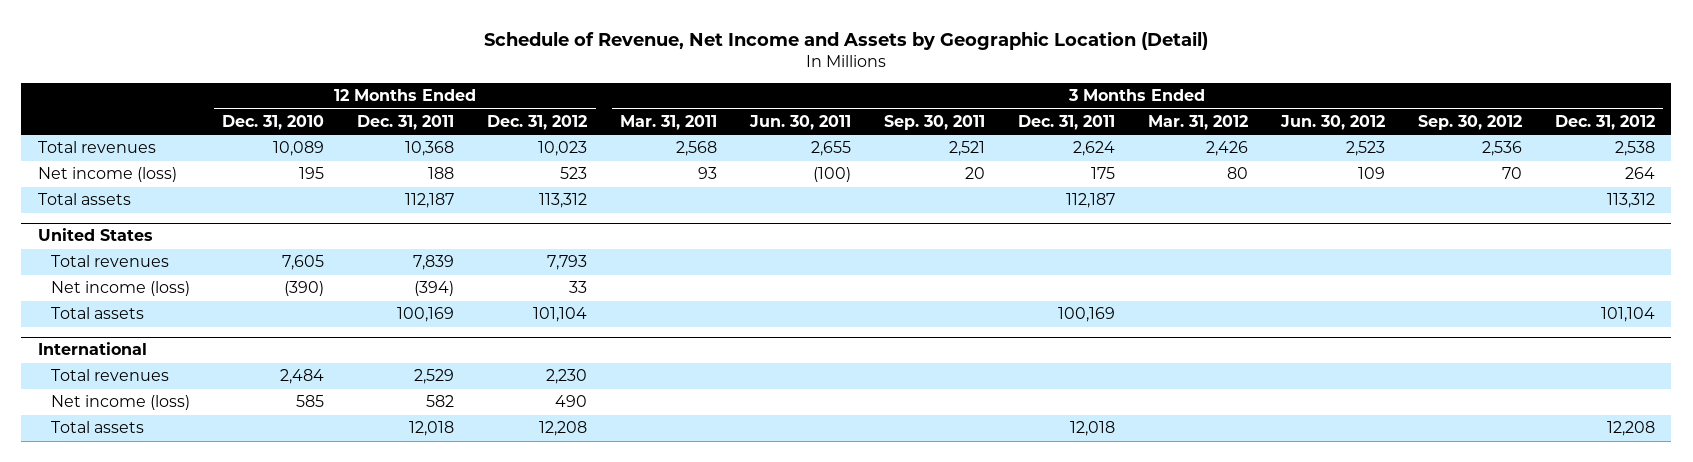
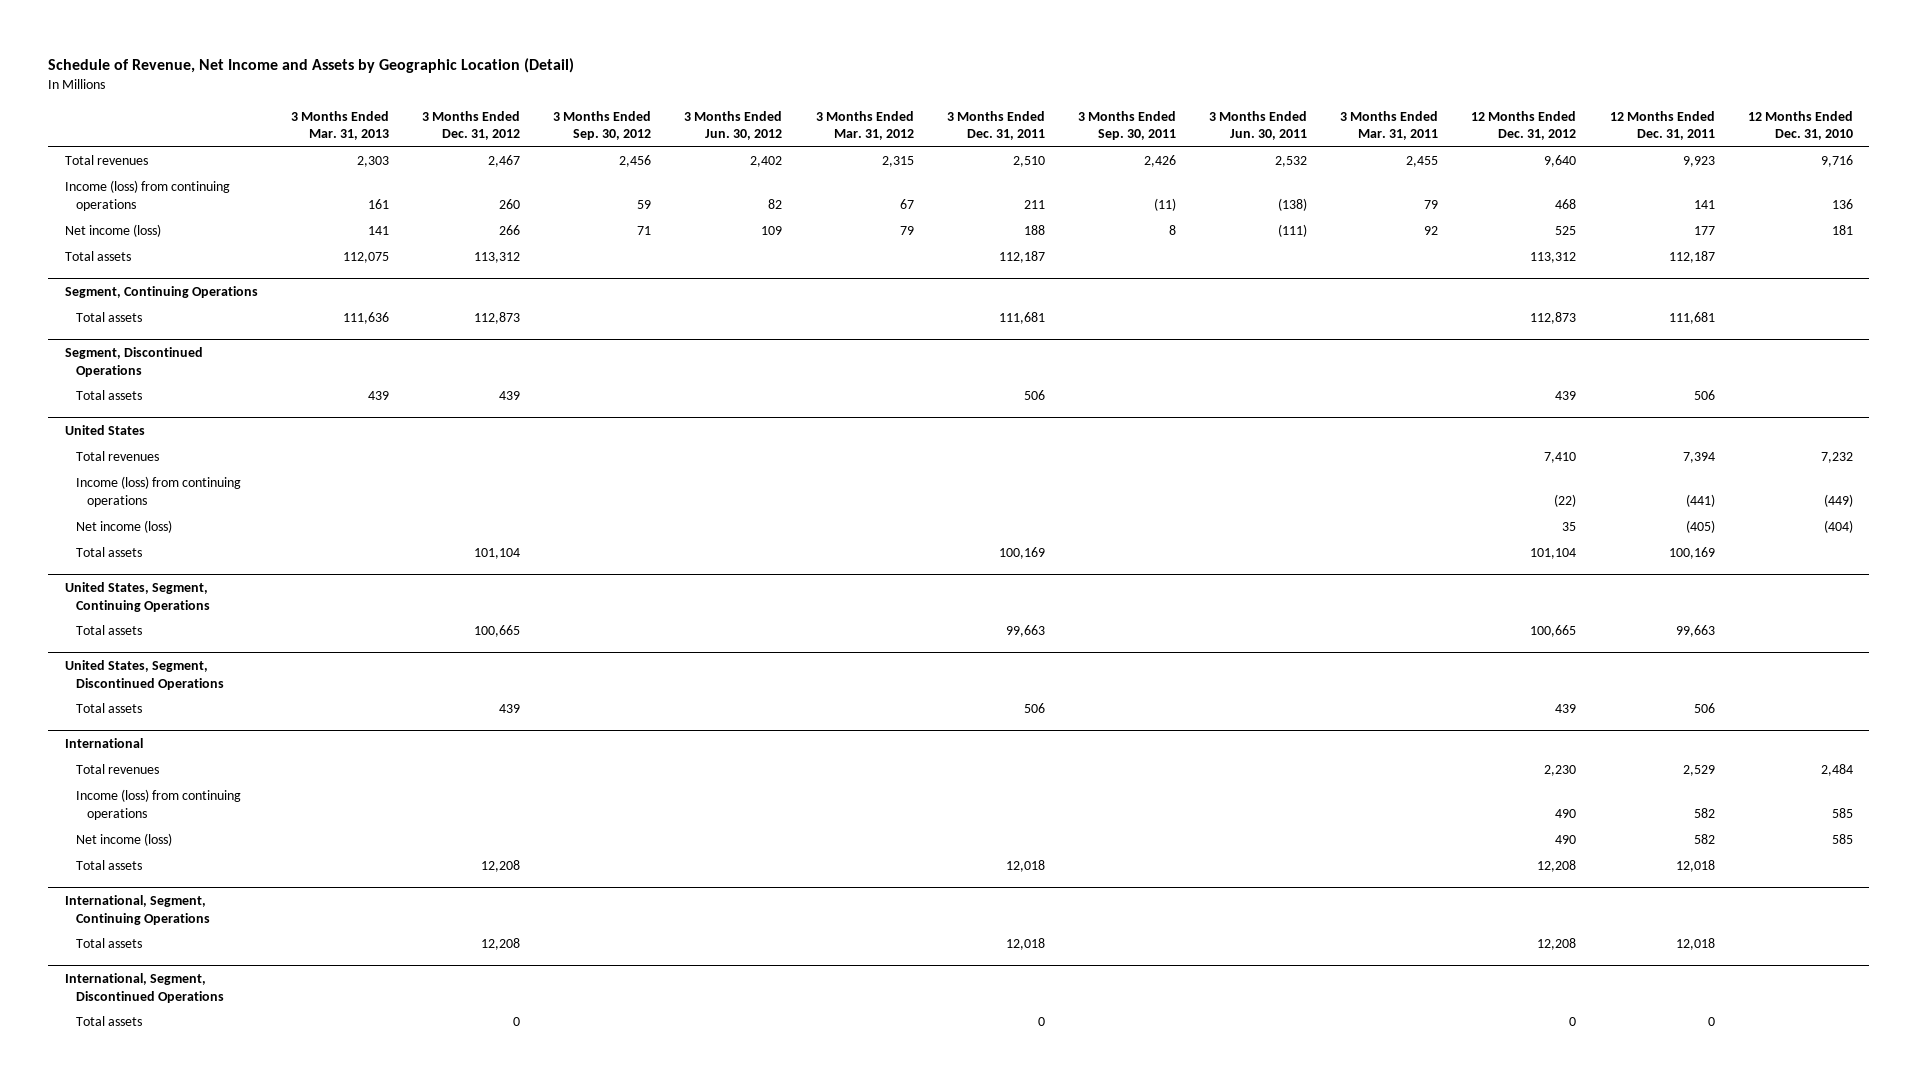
- | 12 Months Ended Dec. 31, 2010 | 12 Months Ended Dec. 31, 2011 | 12 Months Ended Dec. 31, 2012 | 3 Months Ended Mar. 31, 2011 | 3 Months Ended Jun. 30, 2011 | 3 Months Ended Sep. 30, 2011 | 3 Months Ended Dec. 31, 2011 | 3 Months Ended Mar. 31, 2012 | 3 Months Ended Jun. 30, 2012 | 3 Months Ended Sep. 30, 2012 | 3 Months Ended Dec. 31, 2012
+ | 3 Months Ended Mar. 31, 2013 | 3 Months Ended Dec. 31, 2012 | 3 Months Ended Sep. 30, 2012 | 3 Months Ended Jun. 30, 2012 | 3 Months Ended Mar. 31, 2012 | 3 Months Ended Dec. 31, 2011 | 3 Months Ended Sep. 30, 2011 | 3 Months Ended Jun. 30, 2011 | 3 Months Ended Mar. 31, 2011 | 12 Months Ended Dec. 31, 2012 | 12 Months Ended Dec. 31, 2011 | 12 Months Ended Dec. 31, 2010
- Total revenues | 10,089 | 10,368 | 10,023 | 2,568 | 2,655 | 2,521 | 2,624 | 2,426 | 2,523 | 2,536 | 2,538
- Net income (loss) | 195 | 188 | 523 | 93 | (100) | 20 | 175 | 80 | 109 | 70 | 264
+ Total revenues | 2,303 | 2,467 | 2,456 | 2,402 | 2,315 | 2,510 | 2,426 | 2,532 | 2,455 | 9,640 | 9,923 | 9,716
+ Income (loss) from continuing operations | 161 | 260 | 59 | 82 | 67 | 211 | (11) | (138) | 79 | 468 | 141 | 136
+ Net income (loss) | 141 | 266 | 71 | 109 | 79 | 188 | 8 | (111) | 92 | 525 | 177 | 181
+ Segment, Continuing Operations
+ Total assets | 111,636 | 112,873 | | | | 111,681 | | | | 112,873 | 111,681 |
+ Segment, Discontinued Operations
+ Total assets | 439 | 439 | | | | 506 | | | | 439 | 506 |
@ United States
- Total revenues | 7,605 | 7,839 | 7,793 | | | | | | | |
- Net income (loss) | (390) | (394) | 33 | | | | | | | |
+ Total revenues | | | | | | | | | | 7,410 | 7,394 | 7,232
+ Income (loss) from continuing operations | | | | | | | | | | (22) | (441) | (449)
+ Net income (loss) | | | | | | | | | | 35 | (405) | (404)
+ United States, Segment, Continuing Operations
+ Total assets | | 100,665 | | | | 99,663 | | | | 100,665 | 99,663 |
+ United States, Segment, Discontinued Operations
+ Total assets | | 439 | | | | 506 | | | | 439 | 506 |
@ International
+ Income (loss) from continuing operations | | | | | | | | | | 490 | 582 | 585
+ International, Segment, Continuing Operations
+ Total assets | | 12,208 | | | | 12,018 | | | | 12,208 | 12,018 |
+ International, Segment, Discontinued Operations
+ Total assets | | 0 | | | | 0 | | | | 0 | 0 |

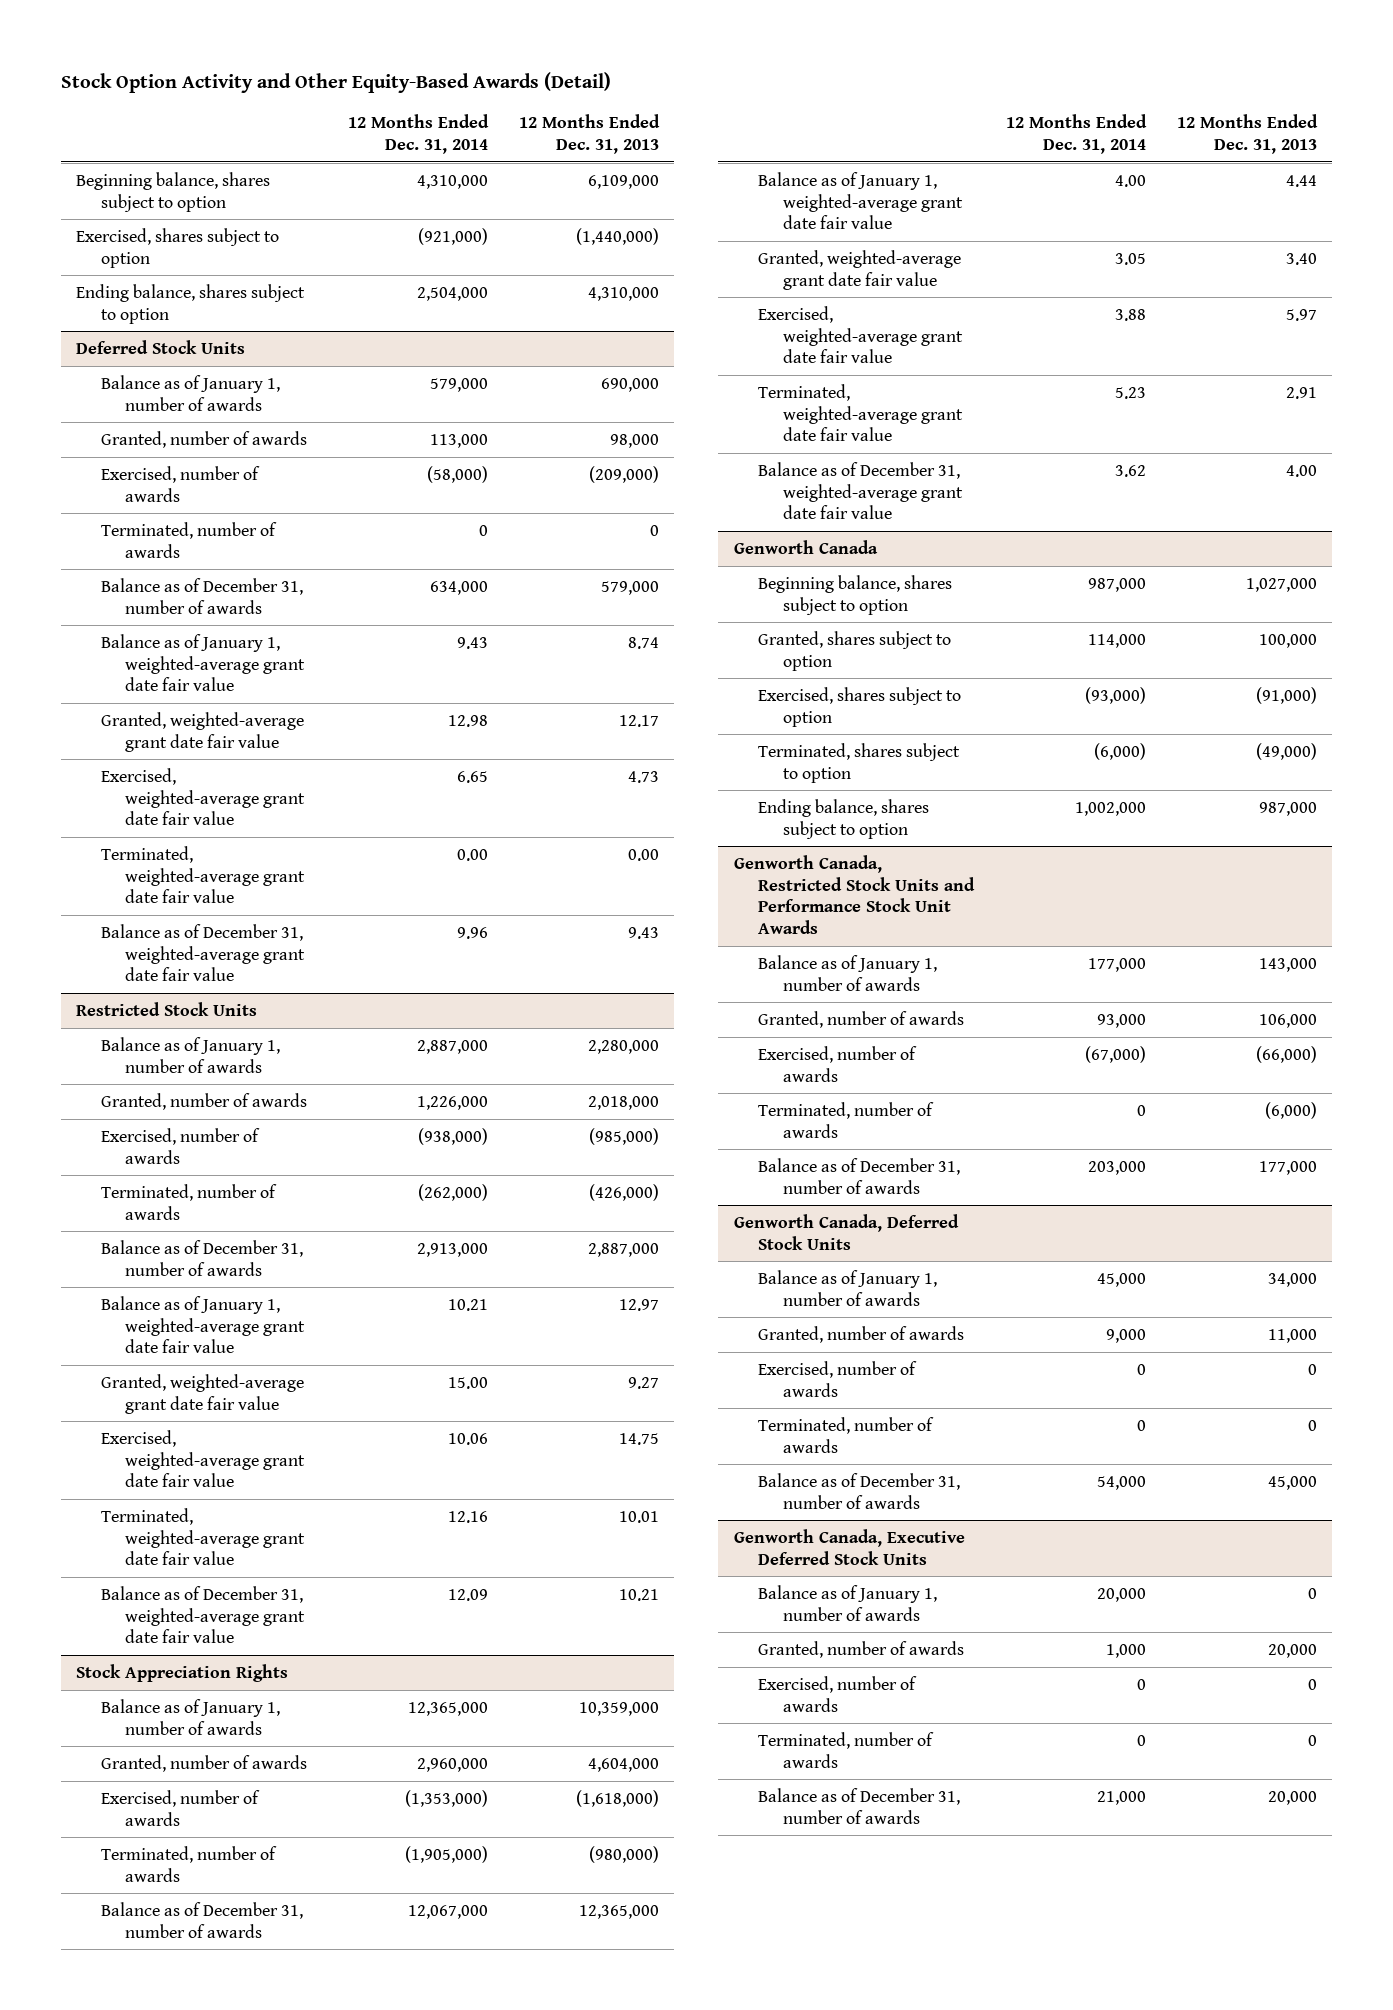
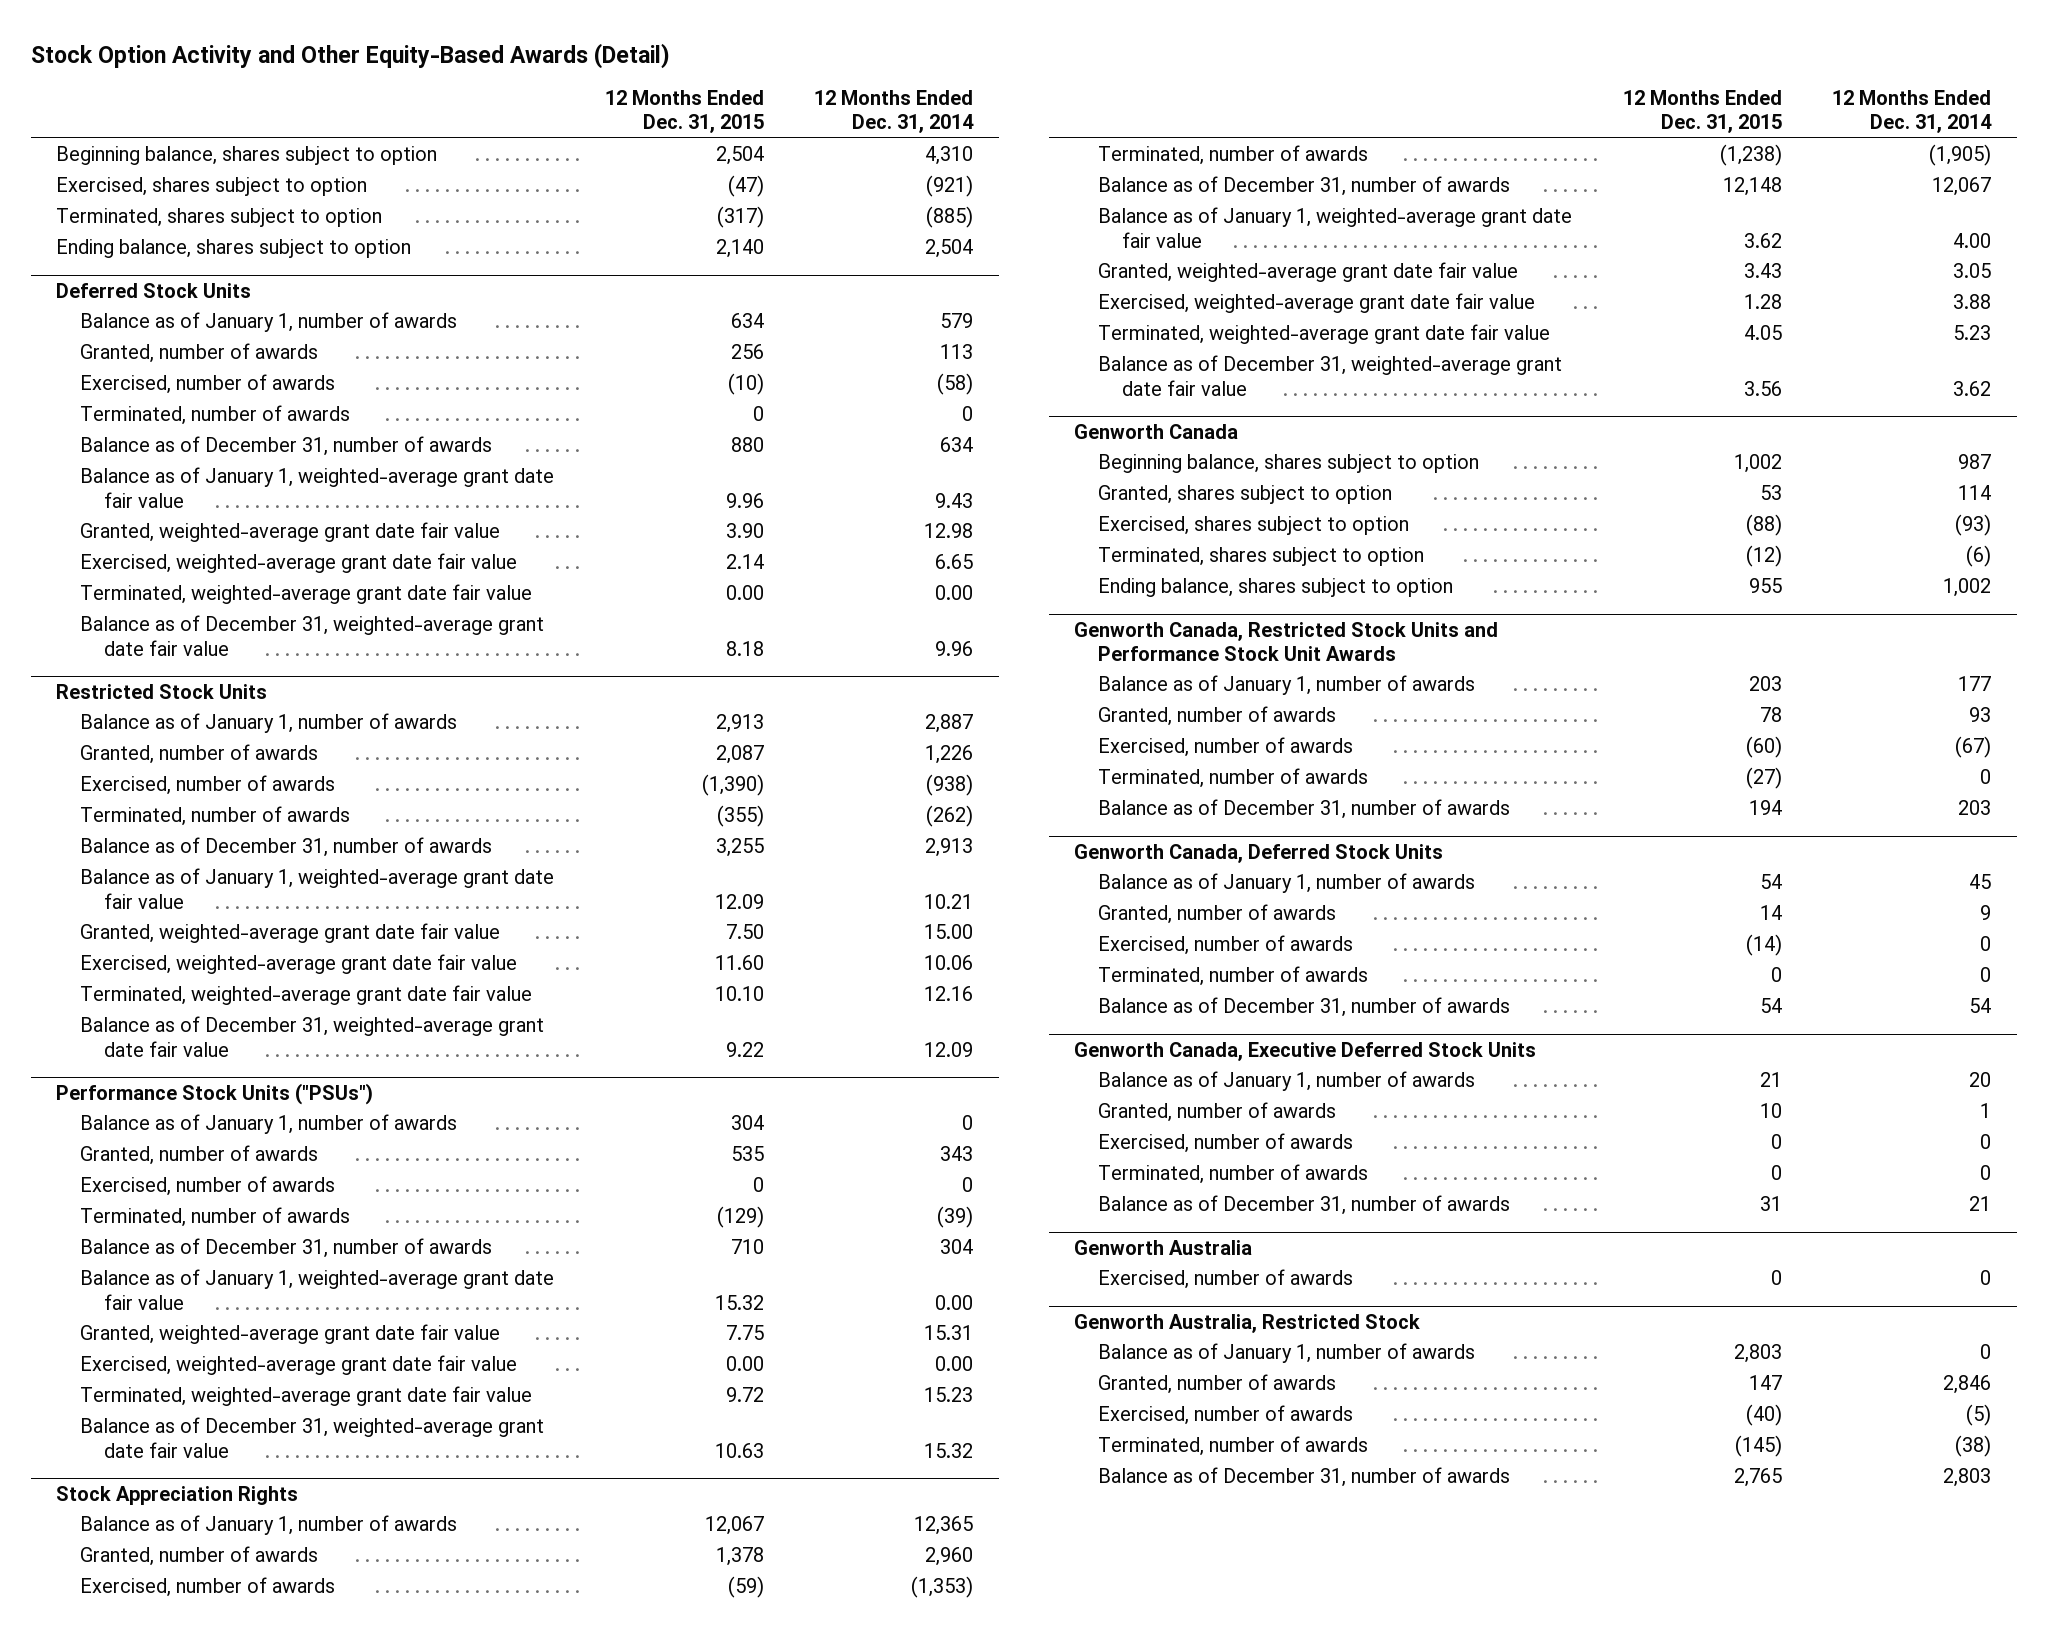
- | 12 Months Ended Dec. 31, 2014 | 12 Months Ended Dec. 31, 2013
+ | 12 Months Ended Dec. 31, 2015 | 12 Months Ended Dec. 31, 2014
- Beginning balance, shares subject to option | 4,310,000 | 6,109,000
- Exercised, shares subject to option | (921,000) | (1,440,000)
- Ending balance, shares subject to option | 2,504,000 | 4,310,000
+ Beginning balance, shares subject to option | 2,504 | 4,310
+ Exercised, shares subject to option | (47) | (921)
+ Terminated, shares subject to option | (317) | (885)
+ Ending balance, shares subject to option | 2,140 | 2,504
@ Deferred Stock Units
- Balance as of January 1, number of awards | 579,000 | 690,000
- Granted, number of awards | 113,000 | 98,000
- Exercised, number of awards | (58,000) | (209,000)
+ Balance as of January 1, number of awards | 634 | 579
+ Granted, number of awards | 256 | 113
+ Exercised, number of awards | (10) | (58)
- Balance as of December 31, number of awards | 634,000 | 579,000
+ Balance as of December 31, number of awards | 880 | 634
@ Restricted Stock Units
- Balance as of January 1, number of awards | 2,887,000 | 2,280,000
- Granted, number of awards | 1,226,000 | 2,018,000
- Exercised, number of awards | (938,000) | (985,000)
- Terminated, number of awards | (262,000) | (426,000)
- Balance as of December 31, number of awards | 2,913,000 | 2,887,000
+ Balance as of January 1, number of awards | 2,913 | 2,887
+ Granted, number of awards | 2,087 | 1,226
+ Exercised, number of awards | (1,390) | (938)
+ Terminated, number of awards | (355) | (262)
+ Balance as of December 31, number of awards | 3,255 | 2,913
+ Performance Stock Units ("PSUs")
+ Balance as of January 1, number of awards | 304 | 0
+ Granted, number of awards | 535 | 343
+ Exercised, number of awards | 0 | 0
+ Terminated, number of awards | (129) | (39)
+ Balance as of December 31, number of awards | 710 | 304
+ Balance as of January 1, weighted-average grant date fair value | 15.32 | 0.00
+ Granted, weighted-average grant date fair value | 7.75 | 15.31
+ Exercised, weighted-average grant date fair value | 0.00 | 0.00
+ Terminated, weighted-average grant date fair value | 9.72 | 15.23
+ Balance as of December 31, weighted-average grant date fair value | 10.63 | 15.32
@ Stock Appreciation Rights
- Balance as of January 1, number of awards | 12,365,000 | 10,359,000
- Granted, number of awards | 2,960,000 | 4,604,000
- Exercised, number of awards | (1,353,000) | (1,618,000)
- Terminated, number of awards | (1,905,000) | (980,000)
- Balance as of December 31, number of awards | 12,067,000 | 12,365,000
+ Balance as of January 1, number of awards | 12,067 | 12,365
+ Granted, number of awards | 1,378 | 2,960
+ Exercised, number of awards | (59) | (1,353)
+ Terminated, number of awards | (1,238) | (1,905)
+ Balance as of December 31, number of awards | 12,148 | 12,067
@ Genworth Canada
- Beginning balance, shares subject to option | 987,000 | 1,027,000
- Granted, shares subject to option | 114,000 | 100,000
- Exercised, shares subject to option | (93,000) | (91,000)
- Terminated, shares subject to option | (6,000) | (49,000)
- Ending balance, shares subject to option | 1,002,000 | 987,000
+ Beginning balance, shares subject to option | 1,002 | 987
+ Granted, shares subject to option | 53 | 114
+ Exercised, shares subject to option | (88) | (93)
+ Terminated, shares subject to option | (12) | (6)
+ Ending balance, shares subject to option | 955 | 1,002
@ Genworth Canada, Restricted Stock Units and Performance Stock Unit Awards
- Balance as of January 1, number of awards | 177,000 | 143,000
- Granted, number of awards | 93,000 | 106,000
- Exercised, number of awards | (67,000) | (66,000)
+ Balance as of January 1, number of awards | 203 | 177
+ Granted, number of awards | 78 | 93
+ Exercised, number of awards | (60) | (67)
- Balance as of December 31, number of awards | 203,000 | 177,000
+ Balance as of December 31, number of awards | 194 | 203
@ Genworth Canada, Deferred Stock Units
- Balance as of January 1, number of awards | 45,000 | 34,000
- Granted, number of awards | 9,000 | 11,000
+ Balance as of January 1, number of awards | 54 | 45
+ Granted, number of awards | 14 | 9
- Balance as of December 31, number of awards | 54,000 | 45,000
+ Balance as of December 31, number of awards | 54 | 54
@ Genworth Canada, Executive Deferred Stock Units
- Balance as of January 1, number of awards | 20,000 | 0
- Granted, number of awards | 1,000 | 20,000
+ Balance as of January 1, number of awards | 21 | 20
+ Granted, number of awards | 10 | 1
- Balance as of December 31, number of awards | 21,000 | 20,000
+ Balance as of December 31, number of awards | 31 | 21
+ Genworth Australia
+ Exercised, number of awards | 0 | 0
+ Genworth Australia, Restricted Stock
+ Balance as of January 1, number of awards | 2,803 | 0
+ Granted, number of awards | 147 | 2,846
+ Exercised, number of awards | (40) | (5)
+ Terminated, number of awards | (145) | (38)
+ Balance as of December 31, number of awards | 2,765 | 2,803

